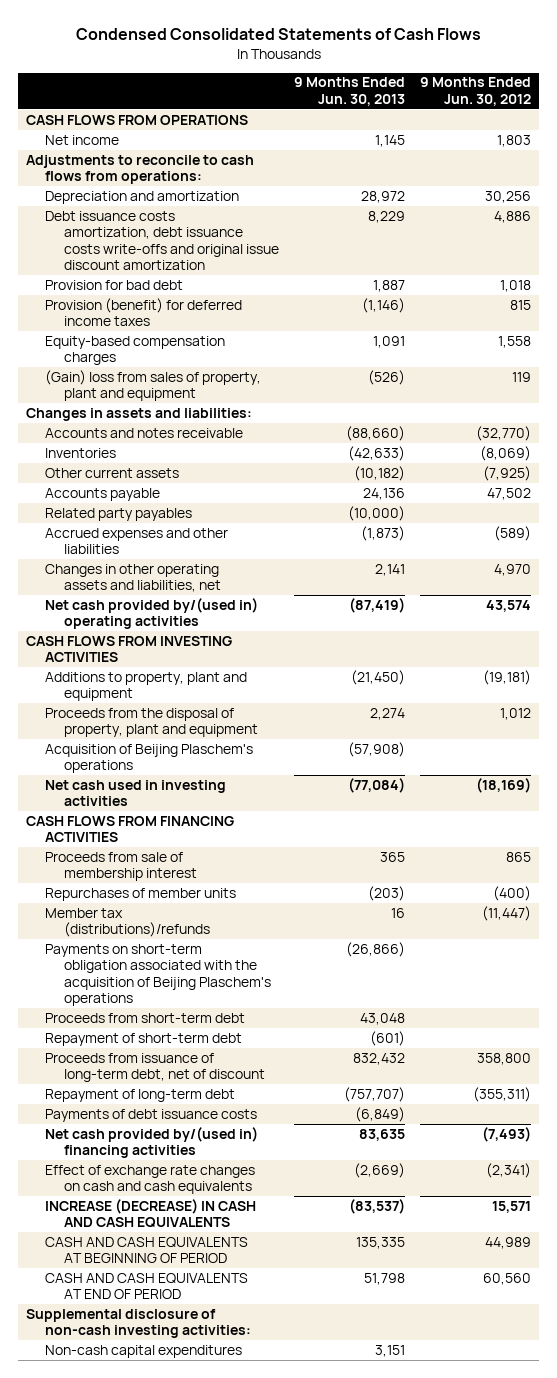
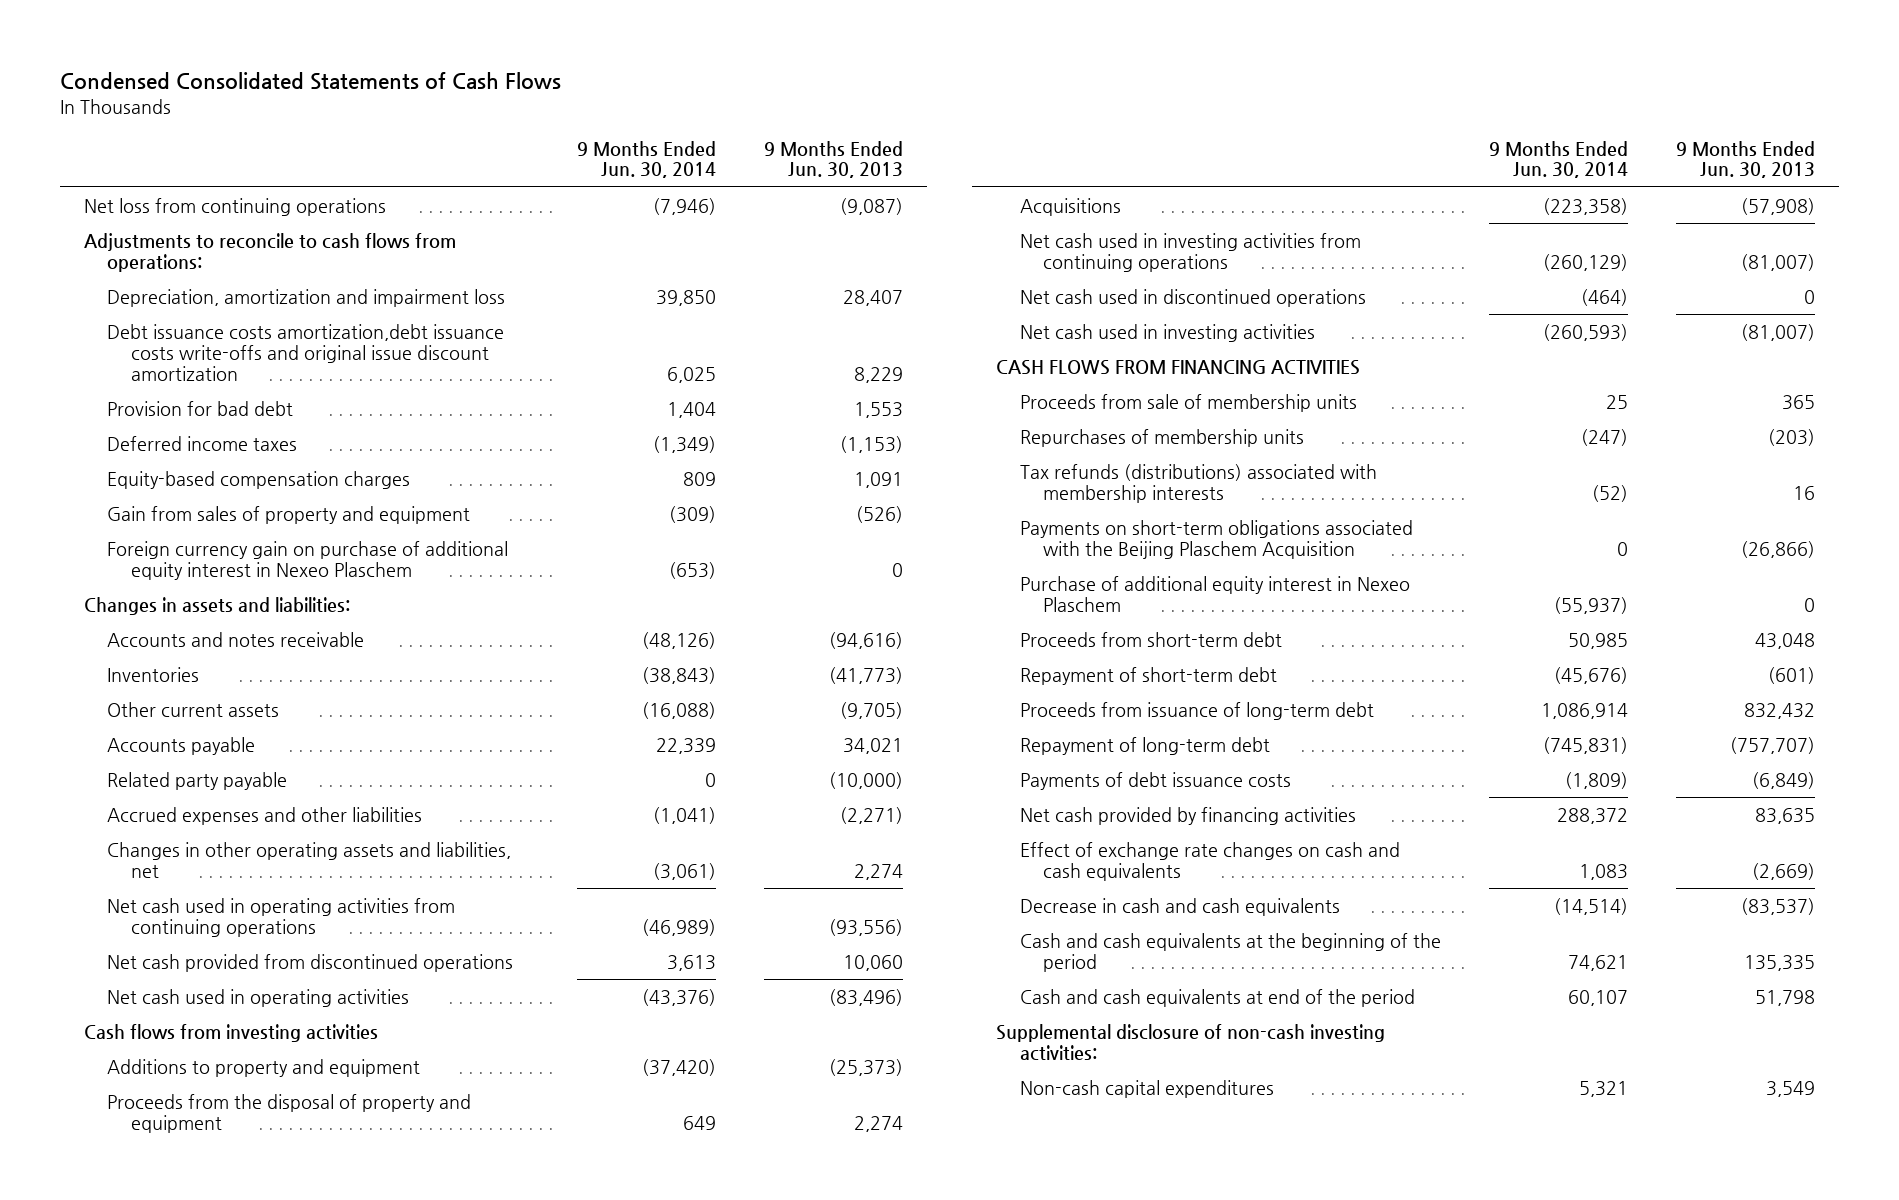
- | 9 Months Ended Jun. 30, 2013 | 9 Months Ended Jun. 30, 2012
+ | 9 Months Ended Jun. 30, 2014 | 9 Months Ended Jun. 30, 2013
- CASH FLOWS FROM OPERATIONS
- Net income | 1,145 | 1,803
+ Net loss from continuing operations | (7,946) | (9,087)
- Depreciation and amortization | 28,972 | 30,256
- Debt issuance costs amortization, debt issuance costs write-offs and original issue discount amortization | 8,229 | 4,886
- Provision for bad debt | 1,887 | 1,018
- Provision (benefit) for deferred income taxes | (1,146) | 815
+ Depreciation, amortization and impairment loss | 39,850 | 28,407
+ Debt issuance costs amortization,debt issuance costs write-offs and original issue discount amortization | 6,025 | 8,229
+ Provision for bad debt | 1,404 | 1,553
+ Deferred income taxes | (1,349) | (1,153)
- (Gain) loss from sales of property, plant and equipment | (526) | 119
+ Gain from sales of property and equipment | (309) | (526)
+ Foreign currency gain on purchase of additional equity interest in Nexeo Plaschem | (653) | 0
- Accounts and notes receivable | (88,660) | (32,770)
- Inventories | (42,633) | (8,069)
- Other current assets | (10,182) | (7,925)
- Accounts payable | 24,136 | 47,502
- Related party payables | (10,000) |
- Accrued expenses and other liabilities | (1,873) | (589)
- Changes in other operating assets and liabilities, net | 2,141 | 4,970
- Net cash provided by/(used in) operating activities | (87,419) | 43,574
- CASH FLOWS FROM INVESTING ACTIVITIES
- Additions to property, plant and equipment | (21,450) | (19,181)
- Proceeds from the disposal of property, plant and equipment | 2,274 | 1,012
- Acquisition of Beijing Plaschem's operations | (57,908) |
- Net cash used in investing activities | (77,084) | (18,169)
+ Accounts and notes receivable | (48,126) | (94,616)
+ Inventories | (38,843) | (41,773)
+ Other current assets | (16,088) | (9,705)
+ Accounts payable | 22,339 | 34,021
+ Related party payable | 0 | (10,000)
+ Accrued expenses and other liabilities | (1,041) | (2,271)
+ Changes in other operating assets and liabilities, net | (3,061) | 2,274
+ Net cash used in operating activities from continuing operations | (46,989) | (93,556)
+ Net cash provided from discontinued operations | 3,613 | 10,060
+ Net cash used in operating activities | (43,376) | (83,496)
+ Cash flows from investing activities
+ Additions to property and equipment | (37,420) | (25,373)
+ Proceeds from the disposal of property and equipment | 649 | 2,274
+ Acquisitions | (223,358) | (57,908)
+ Net cash used in investing activities from continuing operations | (260,129) | (81,007)
+ Net cash used in discontinued operations | (464) | 0
+ Net cash used in investing activities | (260,593) | (81,007)
- Proceeds from sale of membership interest | 365 | 865
- Repurchases of member units | (203) | (400)
- Member tax (distributions)/refunds | 16 | (11,447)
- Payments on short-term obligation associated with the acquisition of Beijing Plaschem's operations | (26,866) |
+ Proceeds from sale of membership units | 25 | 365
+ Repurchases of membership units | (247) | (203)
+ Tax refunds (distributions) associated with membership interests | (52) | 16
+ Payments on short-term obligations associated with the Beijing Plaschem Acquisition | 0 | (26,866)
+ Purchase of additional equity interest in Nexeo Plaschem | (55,937) | 0
- Proceeds from issuance of long-term debt, net of discount | 832,432 | 358,800
+ Proceeds from issuance of long-term debt | 1,086,914 | 832,432
- Net cash provided by/(used in) financing activities | 83,635 | (7,493)
+ Net cash provided by financing activities | 288,372 | 83,635
- INCREASE (DECREASE) IN CASH AND CASH EQUIVALENTS | (83,537) | 15,571
- CASH AND CASH EQUIVALENTS AT BEGINNING OF PERIOD | 135,335 | 44,989
- CASH AND CASH EQUIVALENTS AT END OF PERIOD | 51,798 | 60,560
+ Decrease in cash and cash equivalents | (14,514) | (83,537)
+ Cash and cash equivalents at the beginning of the period | 74,621 | 135,335
+ Cash and cash equivalents at end of the period | 60,107 | 51,798
- Non-cash capital expenditures | 3,151 |
+ Non-cash capital expenditures | 5,321 | 3,549

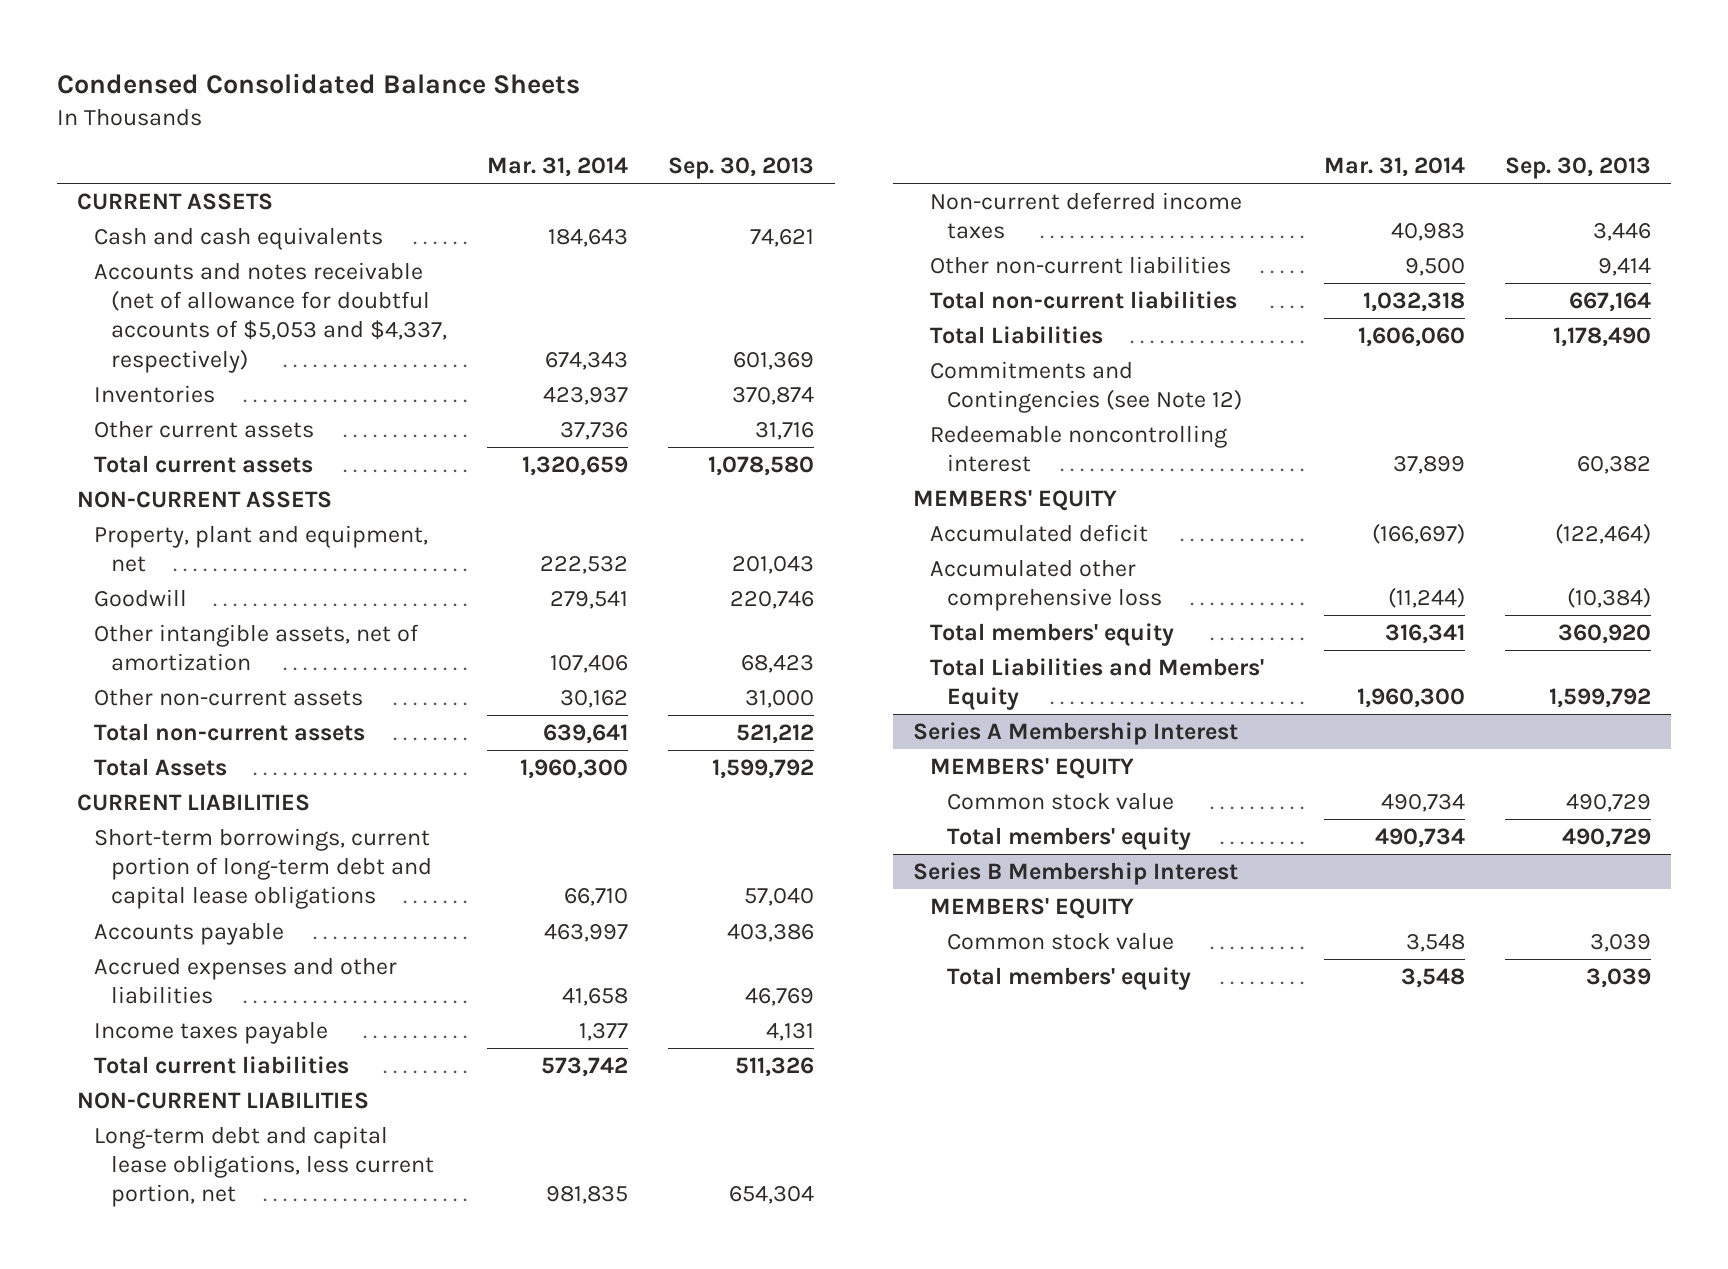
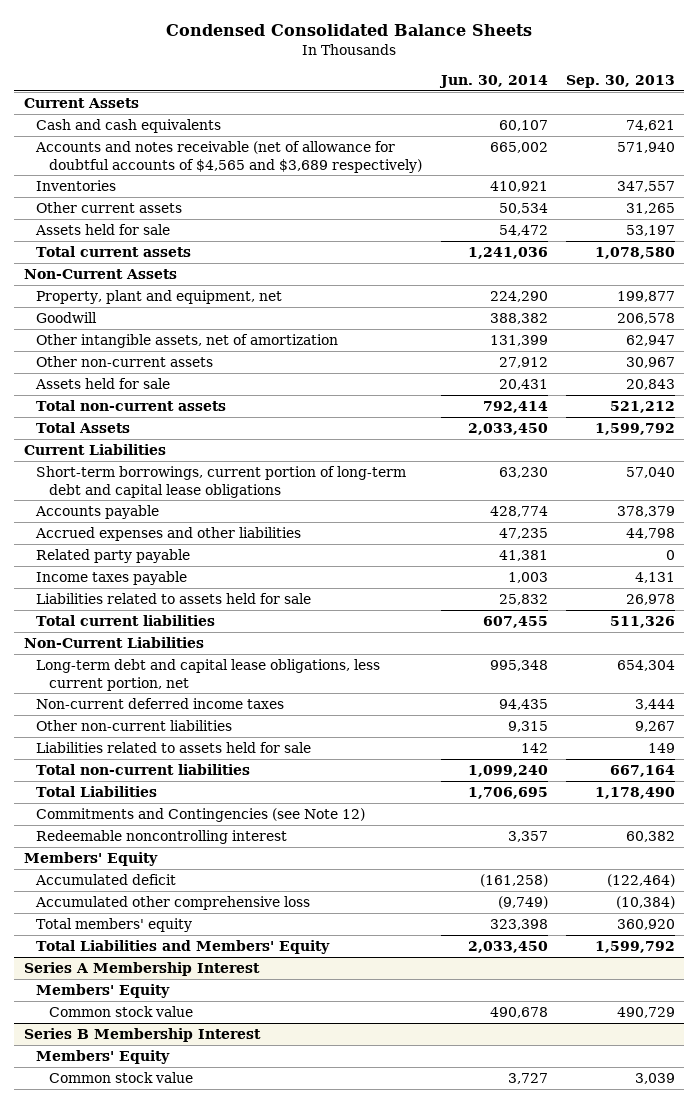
- | Mar. 31, 2014 | Sep. 30, 2013
+ | Jun. 30, 2014 | Sep. 30, 2013
- CURRENT ASSETS
+ Current Assets
- Accounts and notes receivable (net of allowance for doubtful accounts of $5,053 and $4,337, respectively) | 674,343 | 601,369
- Inventories | 423,937 | 370,874
- Other current assets | 37,736 | 31,716
+ Accounts and notes receivable (net of allowance for doubtful accounts of $4,565 and $3,689 respectively) | 665,002 | 571,940
+ Inventories | 410,921 | 347,557
+ Other current assets | 50,534 | 31,265
+ Assets held for sale | 54,472 | 53,197
- NON-CURRENT ASSETS
- Property, plant and equipment, net | 222,532 | 201,043
- Goodwill | 279,541 | 220,746
- Other intangible assets, net of amortization | 107,406 | 68,423
- Other non-current assets | 30,162 | 31,000
+ Non-Current Assets
+ Property, plant and equipment, net | 224,290 | 199,877
+ Goodwill | 388,382 | 206,578
+ Other intangible assets, net of amortization | 131,399 | 62,947
+ Other non-current assets | 27,912 | 30,967
+ Assets held for sale | 20,431 | 20,843
- CURRENT LIABILITIES
+ Current Liabilities
- Accounts payable | 463,997 | 403,386
- Accrued expenses and other liabilities | 41,658 | 46,769
+ Accounts payable | 428,774 | 378,379
+ Accrued expenses and other liabilities | 47,235 | 44,798
+ Related party payable | 41,381 | 0
+ Liabilities related to assets held for sale | 25,832 | 26,978
- NON-CURRENT LIABILITIES
+ Non-Current Liabilities
- Non-current deferred income taxes | 40,983 | 3,446
- Other non-current liabilities | 9,500 | 9,414
+ Non-current deferred income taxes | 94,435 | 3,444
+ Other non-current liabilities | 9,315 | 9,267
+ Liabilities related to assets held for sale | 142 | 149
- MEMBERS' EQUITY
+ Members' Equity
@ Series A Membership Interest
- MEMBERS' EQUITY
+ Members' Equity
- Total members' equity | 490,734 | 490,729
@ Series B Membership Interest
- MEMBERS' EQUITY
+ Members' Equity
- Total members' equity | 3,548 | 3,039

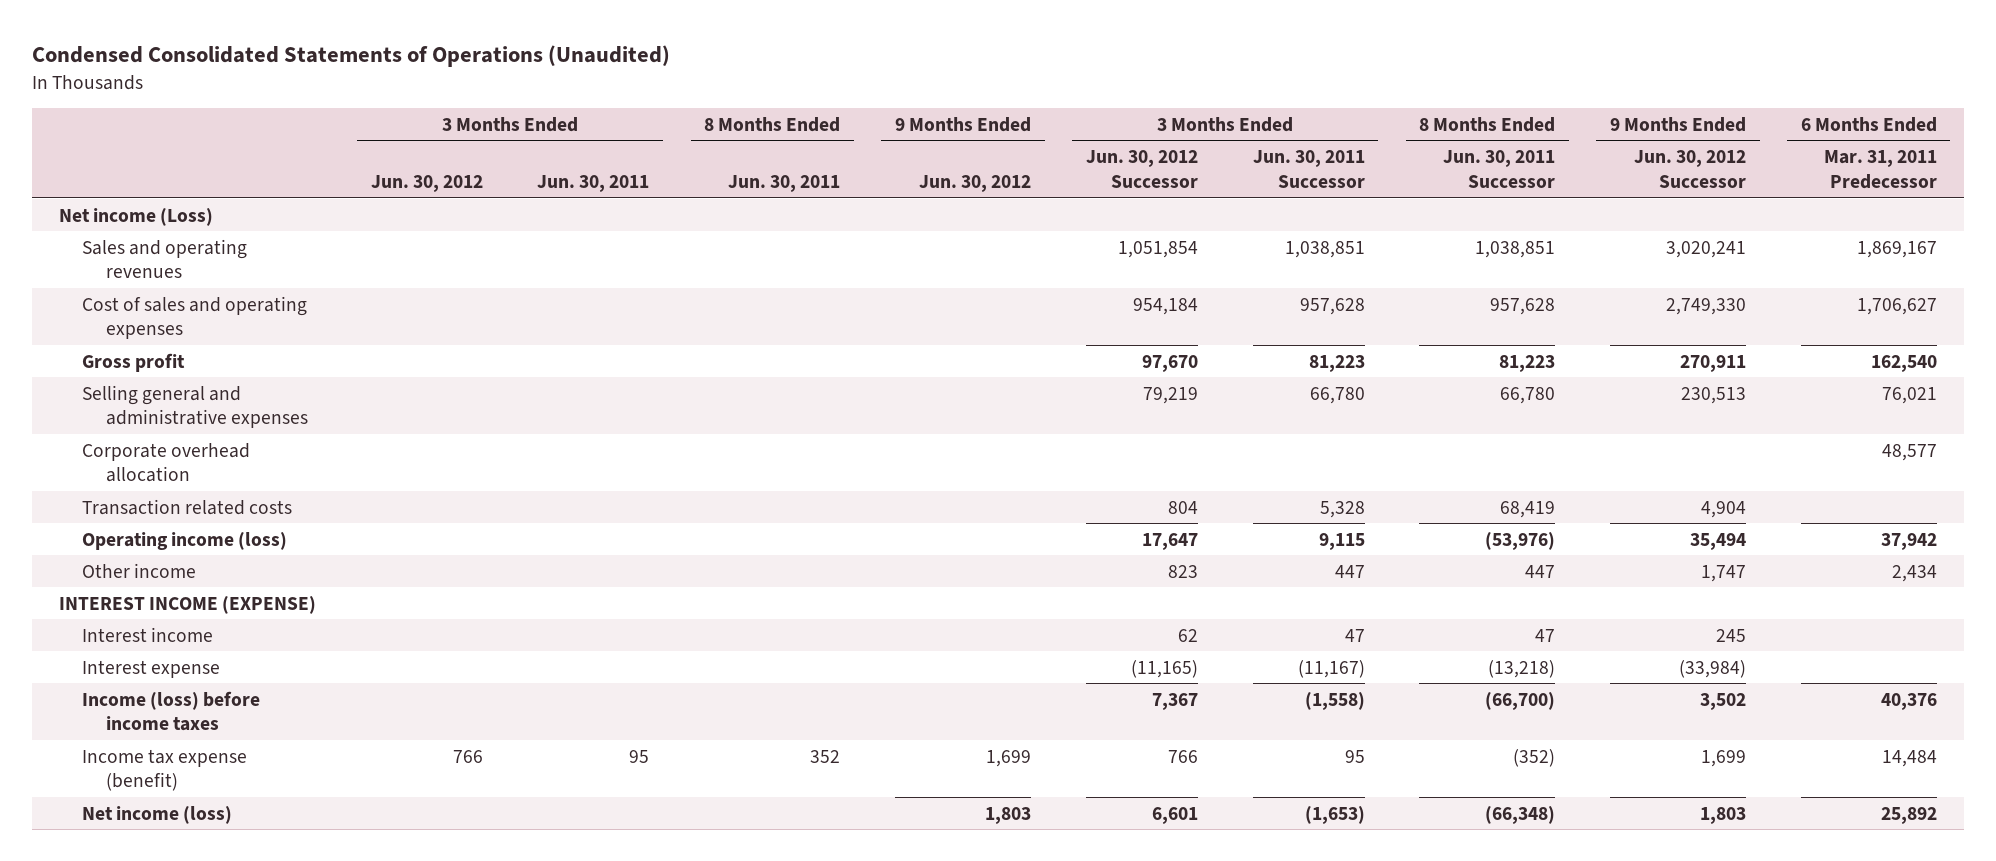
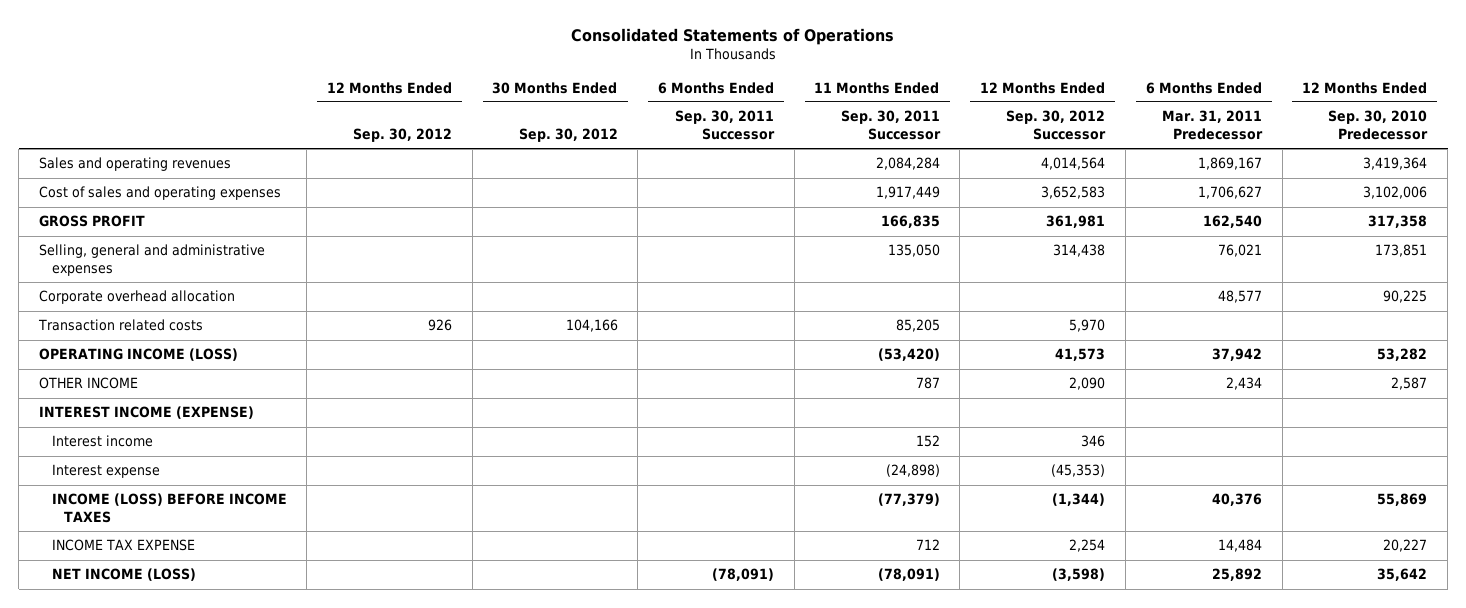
- Condensed Consolidated Statements of Operations (Unaudited)
+ Consolidated Statements of Operations
- | 3 Months Ended Jun. 30, 2012 | 3 Months Ended Jun. 30, 2011 | 8 Months Ended Jun. 30, 2011 | 9 Months Ended Jun. 30, 2012 | 3 Months Ended Jun. 30, 2012 Successor | 3 Months Ended Jun. 30, 2011 Successor | 8 Months Ended Jun. 30, 2011 Successor | 9 Months Ended Jun. 30, 2012 Successor | 6 Months Ended Mar. 31, 2011 Predecessor
+ | 12 Months Ended Sep. 30, 2012 | 30 Months Ended Sep. 30, 2012 | 6 Months Ended Sep. 30, 2011 Successor | 11 Months Ended Sep. 30, 2011 Successor | 12 Months Ended Sep. 30, 2012 Successor | 6 Months Ended Mar. 31, 2011 Predecessor | 12 Months Ended Sep. 30, 2010 Predecessor
- Net income (Loss)
- Gross profit | | | | | 97,670 | 81,223 | 81,223 | 270,911 | 162,540
- Selling general and administrative expenses | | | | | 79,219 | 66,780 | 66,780 | 230,513 | 76,021
+ GROSS PROFIT | | | | 166,835 | 361,981 | 162,540 | 317,358
+ Selling, general and administrative expenses | | | | 135,050 | 314,438 | 76,021 | 173,851
- Operating income (loss) | | | | | 17,647 | 9,115 | (53,976) | 35,494 | 37,942
- Other income | | | | | 823 | 447 | 447 | 1,747 | 2,434
+ OPERATING INCOME (LOSS) | | | | (53,420) | 41,573 | 37,942 | 53,282
+ OTHER INCOME | | | | 787 | 2,090 | 2,434 | 2,587
- Income (loss) before income taxes | | | | | 7,367 | (1,558) | (66,700) | 3,502 | 40,376
- Income tax expense (benefit) | 766 | 95 | 352 | 1,699 | 766 | 95 | (352) | 1,699 | 14,484
- Net income (loss) | | | | 1,803 | 6,601 | (1,653) | (66,348) | 1,803 | 25,892
+ INCOME (LOSS) BEFORE INCOME TAXES | | | | (77,379) | (1,344) | 40,376 | 55,869
+ INCOME TAX EXPENSE | | | | 712 | 2,254 | 14,484 | 20,227
+ NET INCOME (LOSS) | | | (78,091) | (78,091) | (3,598) | 25,892 | 35,642

